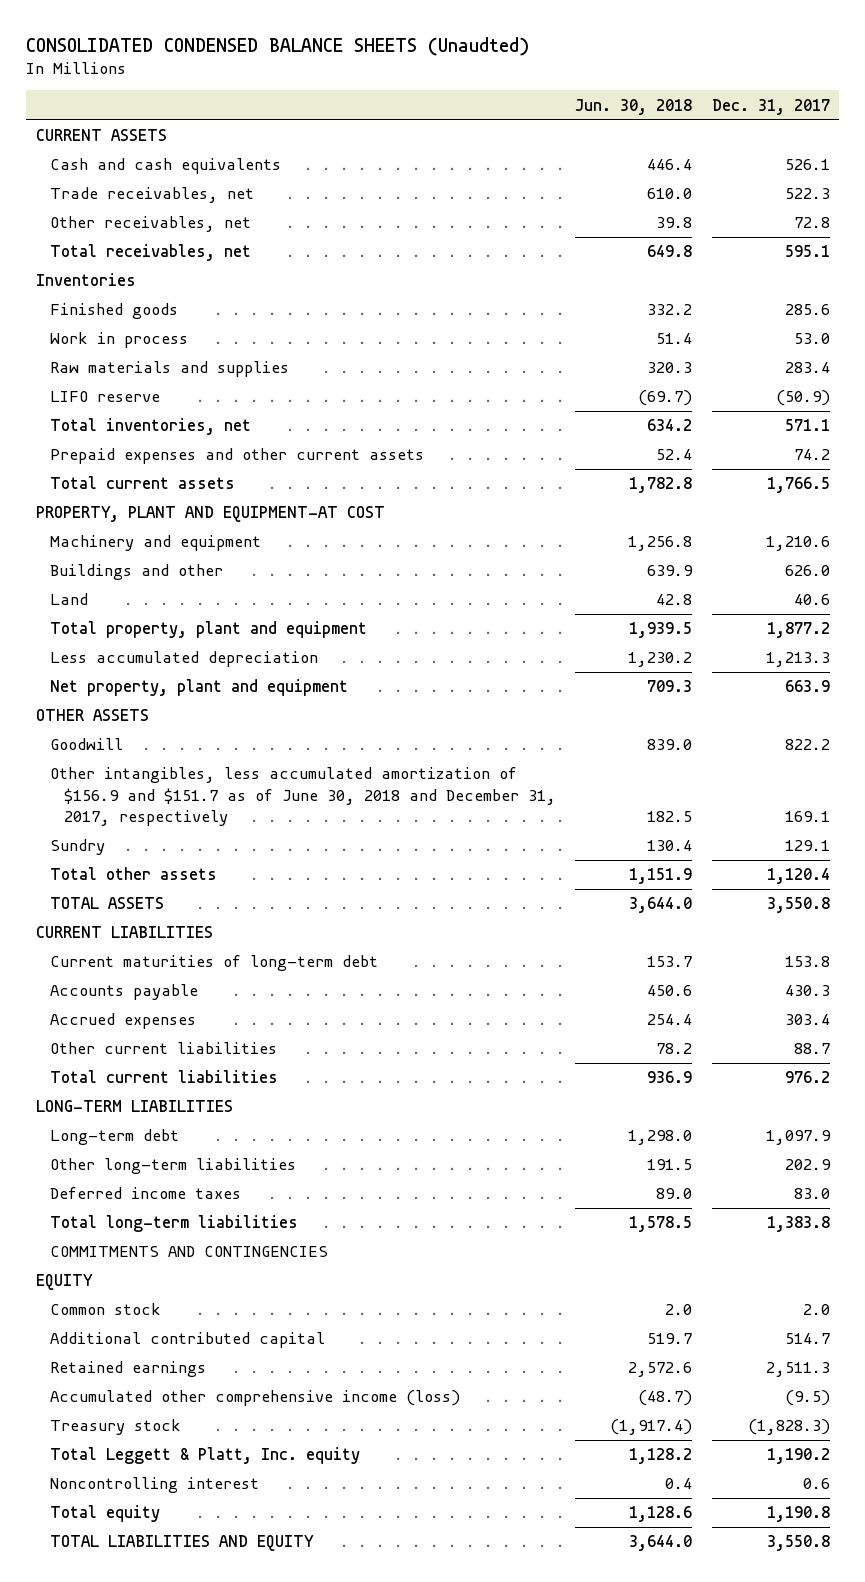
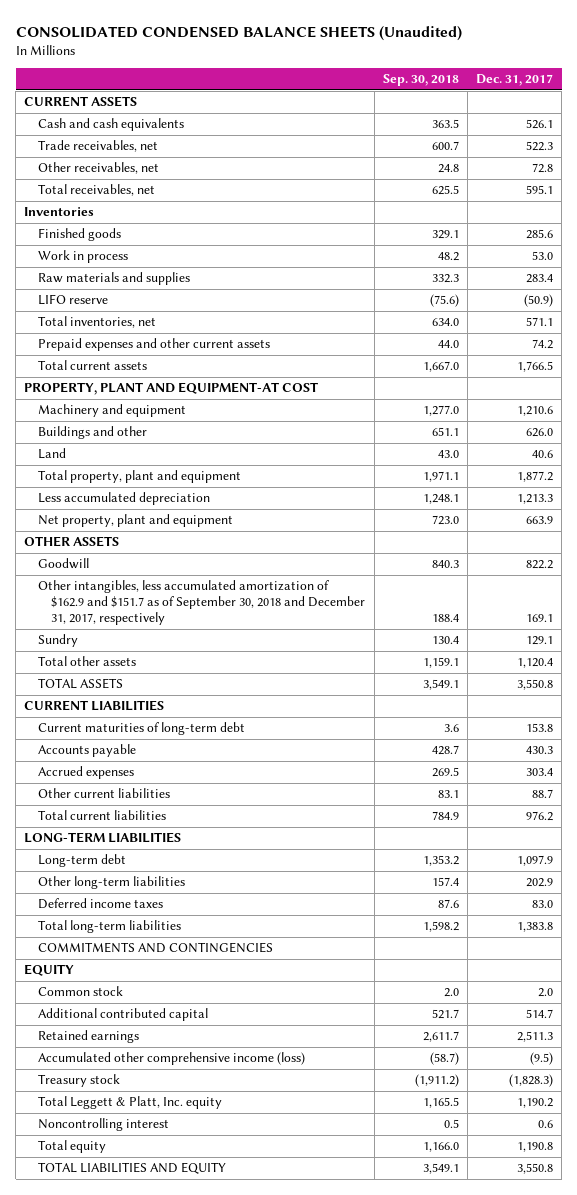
- CONSOLIDATED CONDENSED BALANCE SHEETS (Unaudted)
+ CONSOLIDATED CONDENSED BALANCE SHEETS (Unaudited)
- | Jun. 30, 2018 | Dec. 31, 2017
+ | Sep. 30, 2018 | Dec. 31, 2017
- Other intangibles, less accumulated amortization of $156.9 and $151.7 as of June 30, 2018 and December 31, 2017, respectively | 182.5 | 169.1
+ Other intangibles, less accumulated amortization of $162.9 and $151.7 as of September 30, 2018 and December 31, 2017, respectively | 188.4 | 169.1

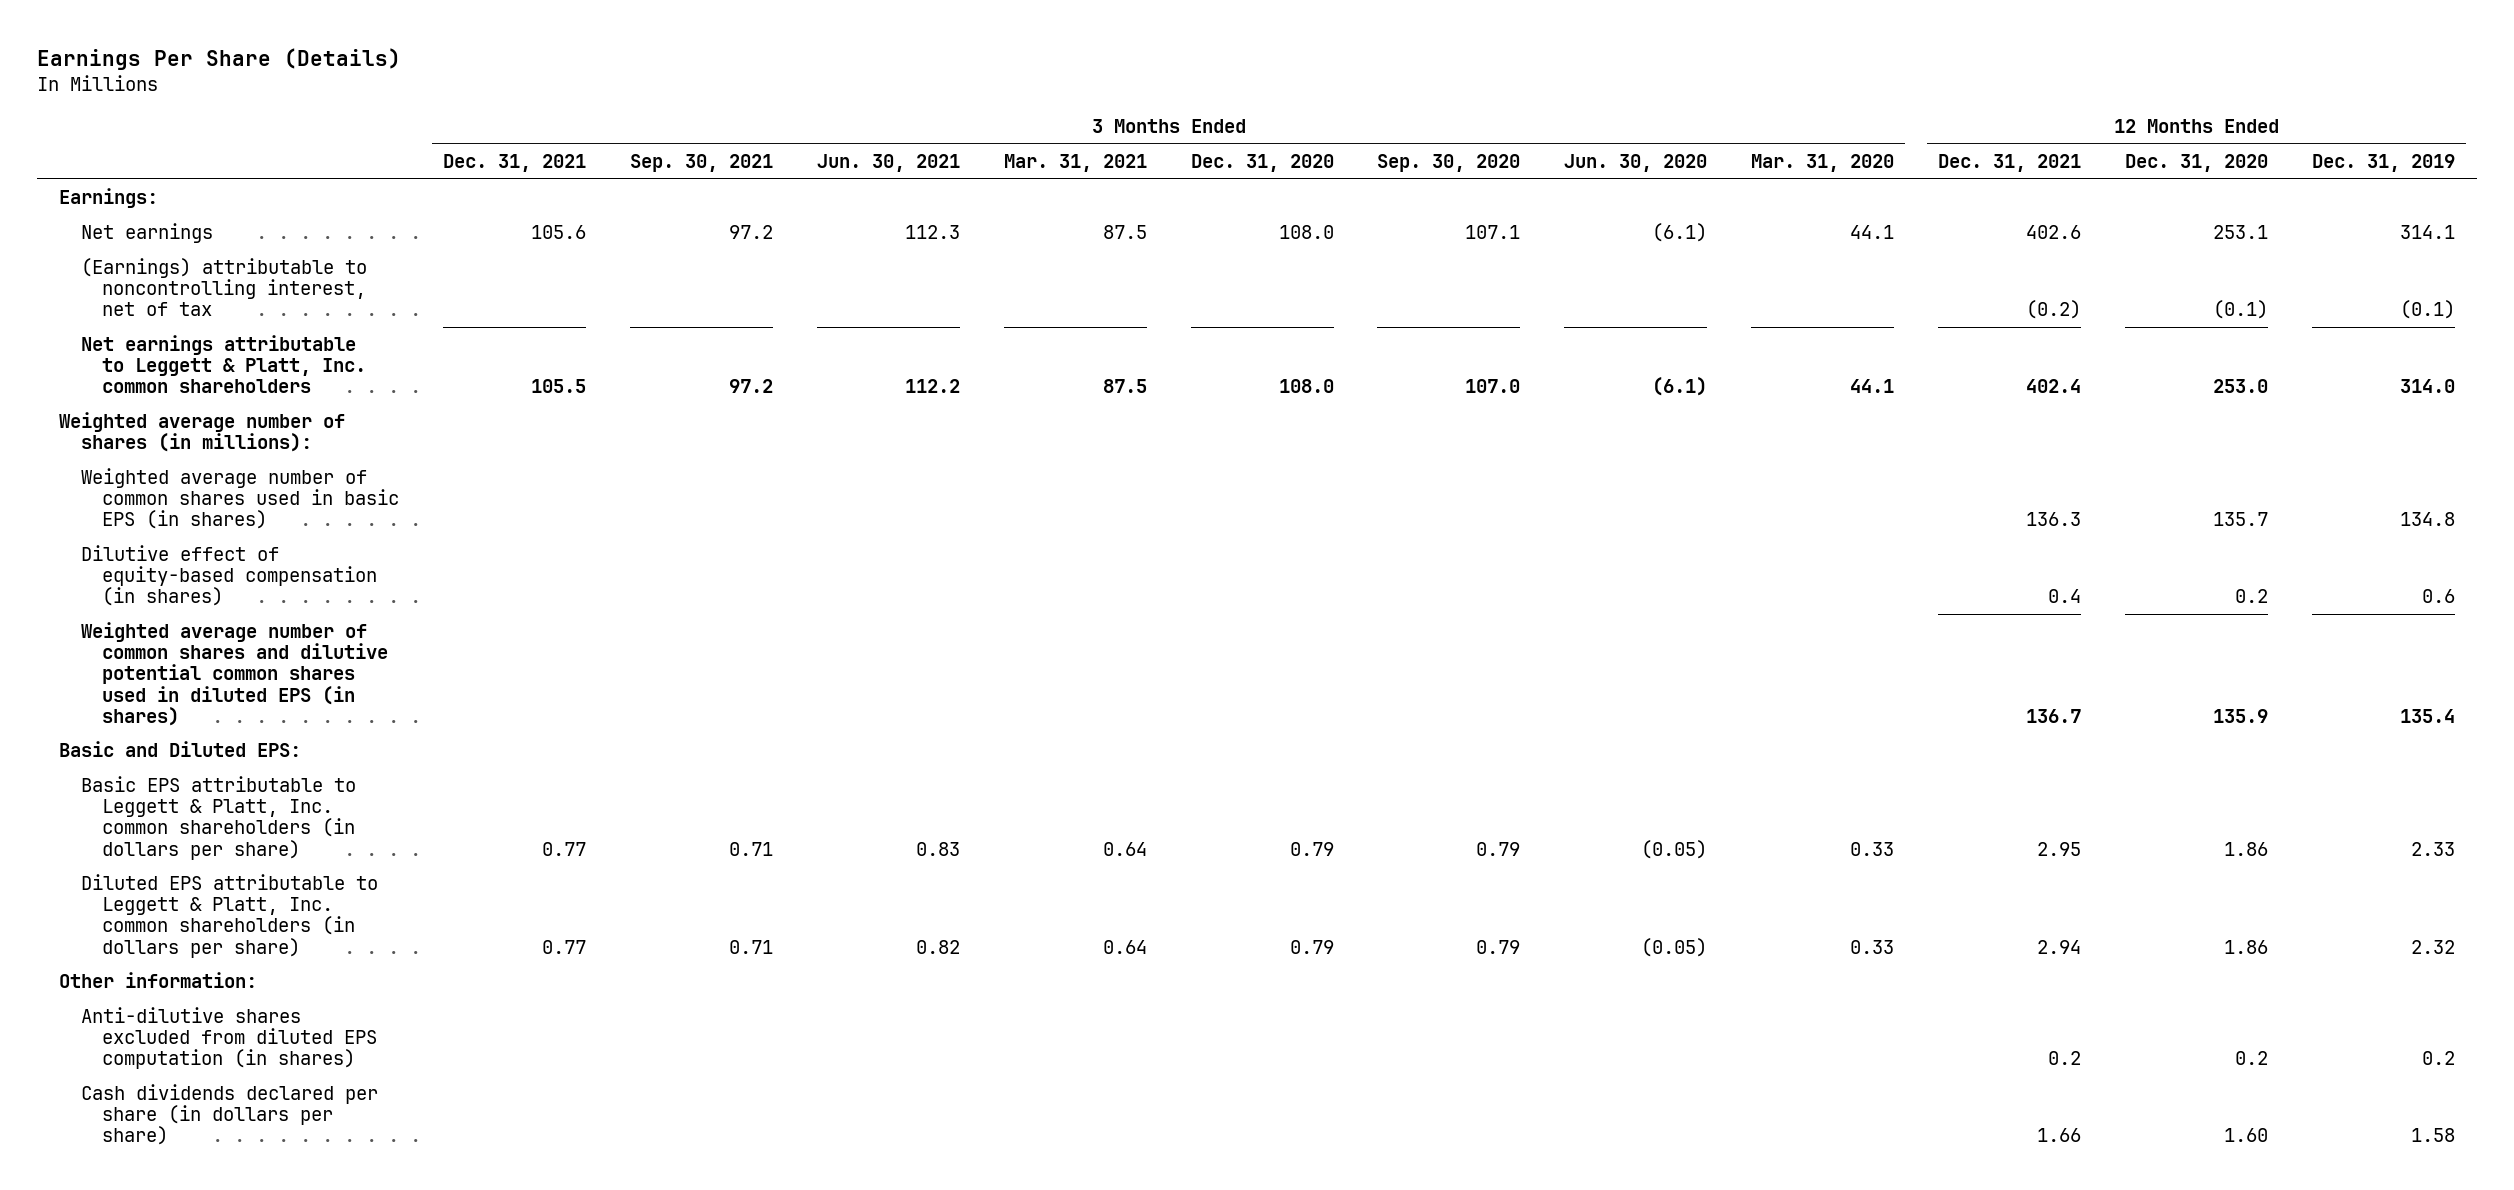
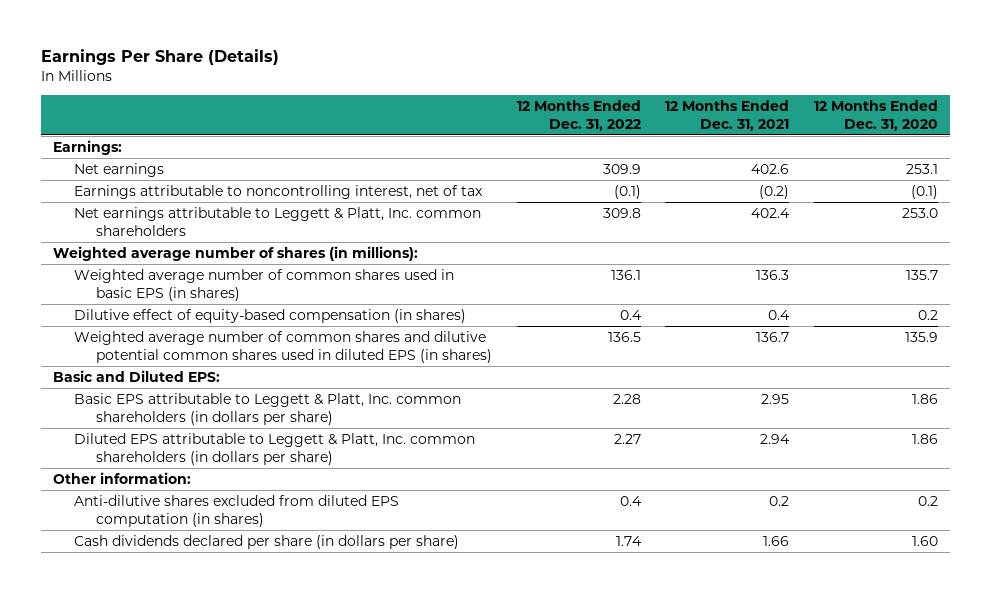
- | 3 Months Ended Dec. 31, 2021 | 3 Months Ended Sep. 30, 2021 | 3 Months Ended Jun. 30, 2021 | 3 Months Ended Mar. 31, 2021 | 3 Months Ended Dec. 31, 2020 | 3 Months Ended Sep. 30, 2020 | 3 Months Ended Jun. 30, 2020 | 3 Months Ended Mar. 31, 2020 | 12 Months Ended Dec. 31, 2021 | 12 Months Ended Dec. 31, 2020 | 12 Months Ended Dec. 31, 2019
+ | 12 Months Ended Dec. 31, 2022 | 12 Months Ended Dec. 31, 2021 | 12 Months Ended Dec. 31, 2020
- (Earnings) attributable to noncontrolling interest, net of tax | | | | | | | | | (0.2) | (0.1) | (0.1)
+ Earnings attributable to noncontrolling interest, net of tax | (0.1) | (0.2) | (0.1)

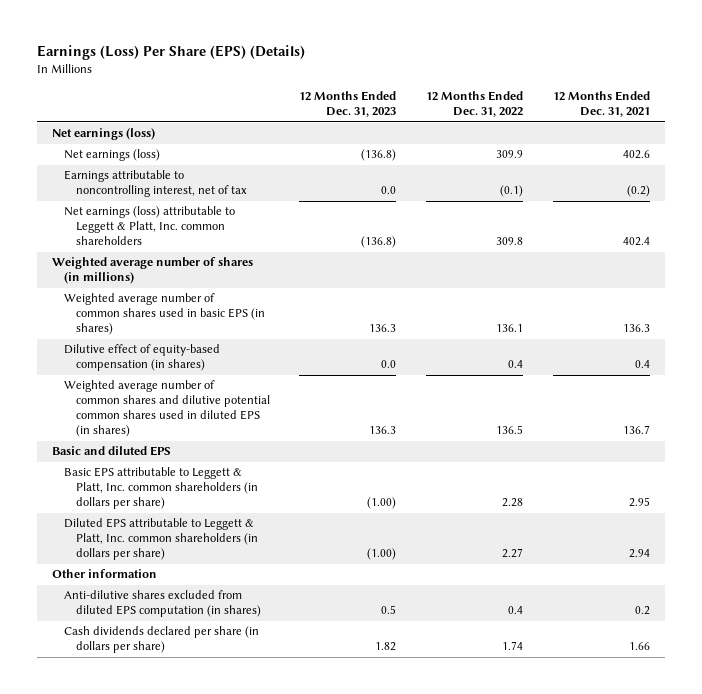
- Earnings Per Share (Details)
+ Earnings (Loss) Per Share (EPS) (Details)
- | 12 Months Ended Dec. 31, 2022 | 12 Months Ended Dec. 31, 2021 | 12 Months Ended Dec. 31, 2020
+ | 12 Months Ended Dec. 31, 2023 | 12 Months Ended Dec. 31, 2022 | 12 Months Ended Dec. 31, 2021
- Earnings:
- Net earnings | 309.9 | 402.6 | 253.1
+ Net earnings (loss)
+ Net earnings (loss) | (136.8) | 309.9 | 402.6
- Net earnings attributable to Leggett & Platt, Inc. common shareholders | 309.8 | 402.4 | 253.0
- Weighted average number of shares (in millions):
+ Net earnings (loss) attributable to Leggett & Platt, Inc. common shareholders | (136.8) | 309.8 | 402.4
+ Weighted average number of shares (in millions)
- Basic and Diluted EPS:
+ Basic and diluted EPS
- Other information:
+ Other information

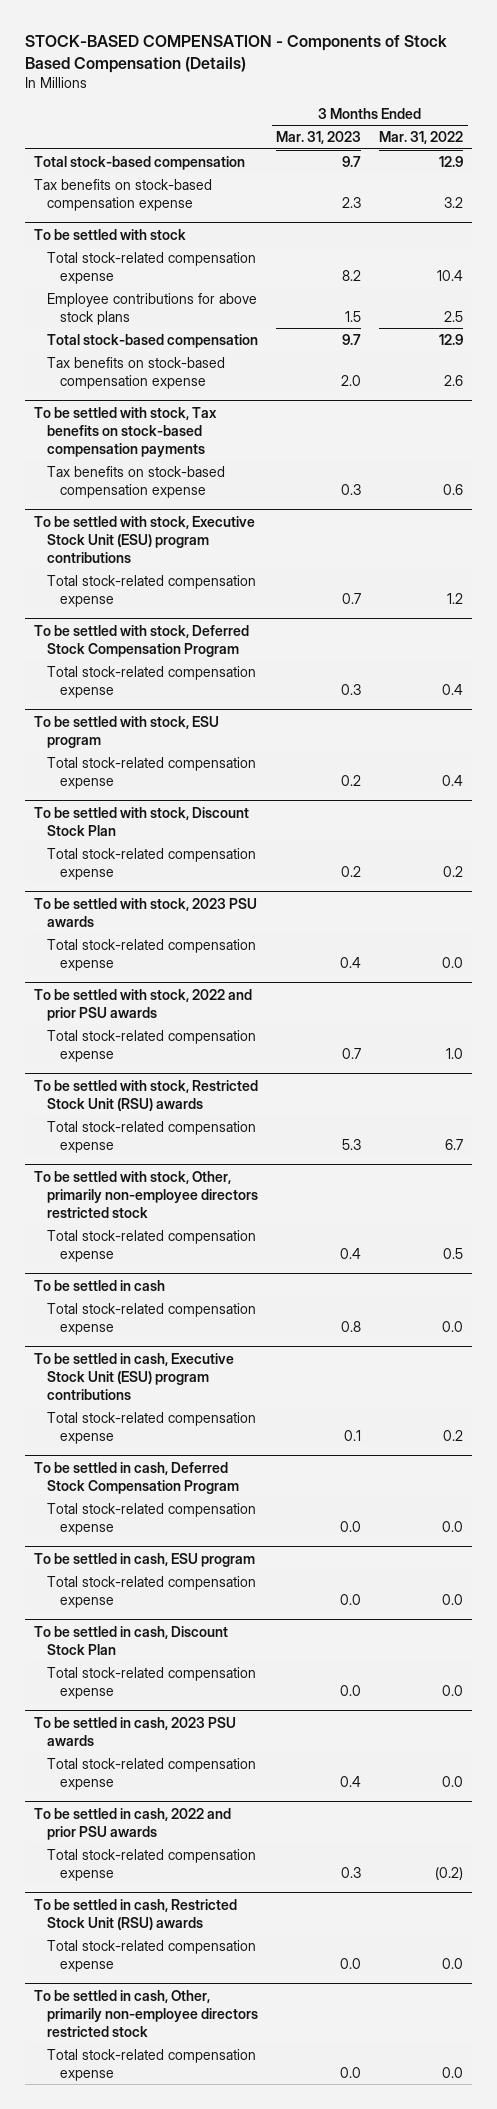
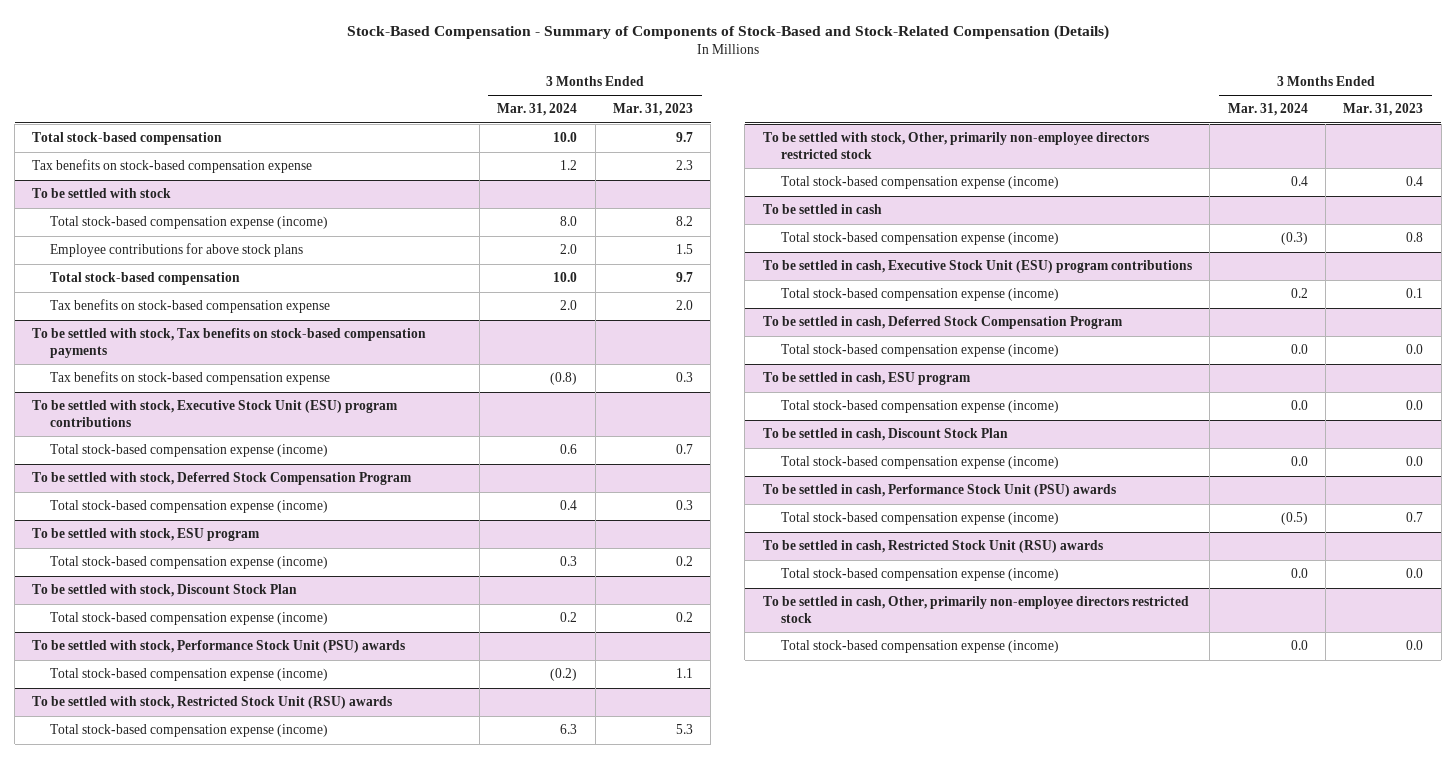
- STOCK-BASED COMPENSATION - Components of Stock Based Compensation (Details)
+ Stock-Based Compensation - Summary of Components of Stock-Based and Stock-Related Compensation (Details)
- | 3 Months Ended Mar. 31, 2023 | 3 Months Ended Mar. 31, 2022
+ | 3 Months Ended Mar. 31, 2024 | 3 Months Ended Mar. 31, 2023
@ To be settled with stock
- Total stock-related compensation expense | 8.2 | 10.4
+ Total stock-based compensation expense (income) | 8.0 | 8.2
@ To be settled with stock, Executive Stock Unit (ESU) program contributions
- Total stock-related compensation expense | 0.7 | 1.2
+ Total stock-based compensation expense (income) | 0.6 | 0.7
@ To be settled with stock, Deferred Stock Compensation Program
- Total stock-related compensation expense | 0.3 | 0.4
+ Total stock-based compensation expense (income) | 0.4 | 0.3
@ To be settled with stock, ESU program
- Total stock-related compensation expense | 0.2 | 0.4
+ Total stock-based compensation expense (income) | 0.3 | 0.2
@ To be settled with stock, Discount Stock Plan
- Total stock-related compensation expense | 0.2 | 0.2
- To be settled with stock, 2023 PSU awards
- Total stock-related compensation expense | 0.4 | 0.0
- To be settled with stock, 2022 and prior PSU awards
- Total stock-related compensation expense | 0.7 | 1.0
@ To be settled with stock, Discount Stock Plan
+ Total stock-based compensation expense (income) | 0.2 | 0.2
+ To be settled with stock, Performance Stock Unit (PSU) awards
+ Total stock-based compensation expense (income) | (0.2) | 1.1
@ To be settled with stock, Restricted Stock Unit (RSU) awards
- Total stock-related compensation expense | 5.3 | 6.7
+ Total stock-based compensation expense (income) | 6.3 | 5.3
@ To be settled with stock, Other, primarily non-employee directors restricted stock
- Total stock-related compensation expense | 0.4 | 0.5
+ Total stock-based compensation expense (income) | 0.4 | 0.4
@ To be settled in cash
- Total stock-related compensation expense | 0.8 | 0.0
+ Total stock-based compensation expense (income) | (0.3) | 0.8
@ To be settled in cash, Executive Stock Unit (ESU) program contributions
- Total stock-related compensation expense | 0.1 | 0.2
+ Total stock-based compensation expense (income) | 0.2 | 0.1
@ To be settled in cash, Deferred Stock Compensation Program
- Total stock-related compensation expense | 0.0 | 0.0
+ Total stock-based compensation expense (income) | 0.0 | 0.0
@ To be settled in cash, ESU program
- Total stock-related compensation expense | 0.0 | 0.0
+ Total stock-based compensation expense (income) | 0.0 | 0.0
@ To be settled in cash, Discount Stock Plan
- Total stock-related compensation expense | 0.0 | 0.0
- To be settled in cash, 2023 PSU awards
- Total stock-related compensation expense | 0.4 | 0.0
- To be settled in cash, 2022 and prior PSU awards
- Total stock-related compensation expense | 0.3 | (0.2)
@ To be settled in cash, Discount Stock Plan
+ Total stock-based compensation expense (income) | 0.0 | 0.0
+ To be settled in cash, Performance Stock Unit (PSU) awards
+ Total stock-based compensation expense (income) | (0.5) | 0.7
@ To be settled in cash, Restricted Stock Unit (RSU) awards
- Total stock-related compensation expense | 0.0 | 0.0
+ Total stock-based compensation expense (income) | 0.0 | 0.0
@ To be settled in cash, Other, primarily non-employee directors restricted stock
- Total stock-related compensation expense | 0.0 | 0.0
+ Total stock-based compensation expense (income) | 0.0 | 0.0

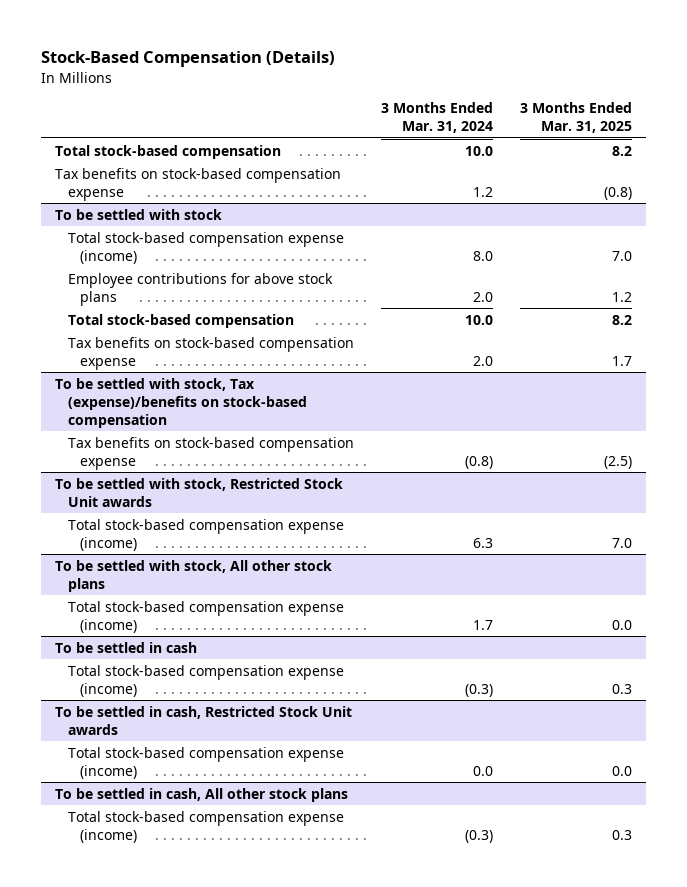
- Stock-Based Compensation - Summary of Components of Stock-Based and Stock-Related Compensation (Details)
+ Stock-Based Compensation (Details)
- | 3 Months Ended Mar. 31, 2024 | 3 Months Ended Mar. 31, 2023
+ | 3 Months Ended Mar. 31, 2024 | 3 Months Ended Mar. 31, 2025
- To be settled with stock, Tax benefits on stock-based compensation payments
+ To be settled with stock, Tax (expense)/benefits on stock-based compensation
- To be settled with stock, Executive Stock Unit (ESU) program contributions
- Total stock-based compensation expense (income) | 0.6 | 0.7
- To be settled with stock, Deferred Stock Compensation Program
- Total stock-based compensation expense (income) | 0.4 | 0.3
- To be settled with stock, ESU program
- Total stock-based compensation expense (income) | 0.3 | 0.2
- To be settled with stock, Discount Stock Plan
- Total stock-based compensation expense (income) | 0.2 | 0.2
- To be settled with stock, Performance Stock Unit (PSU) awards
- Total stock-based compensation expense (income) | (0.2) | 1.1
- To be settled with stock, Restricted Stock Unit (RSU) awards
+ To be settled with stock, Restricted Stock Unit awards
- To be settled with stock, Other, primarily non-employee directors restricted stock
- Total stock-based compensation expense (income) | 0.4 | 0.4
+ To be settled with stock, All other stock plans
+ Total stock-based compensation expense (income) | 1.7 | 0.0
- To be settled in cash, Executive Stock Unit (ESU) program contributions
- Total stock-based compensation expense (income) | 0.2 | 0.1
- To be settled in cash, Deferred Stock Compensation Program
- Total stock-based compensation expense (income) | 0.0 | 0.0
- To be settled in cash, ESU program
- Total stock-based compensation expense (income) | 0.0 | 0.0
- To be settled in cash, Discount Stock Plan
- Total stock-based compensation expense (income) | 0.0 | 0.0
- To be settled in cash, Performance Stock Unit (PSU) awards
- Total stock-based compensation expense (income) | (0.5) | 0.7
- To be settled in cash, Restricted Stock Unit (RSU) awards
- Total stock-based compensation expense (income) | 0.0 | 0.0
- To be settled in cash, Other, primarily non-employee directors restricted stock
+ To be settled in cash, Restricted Stock Unit awards
+ To be settled in cash, All other stock plans
+ Total stock-based compensation expense (income) | (0.3) | 0.3

